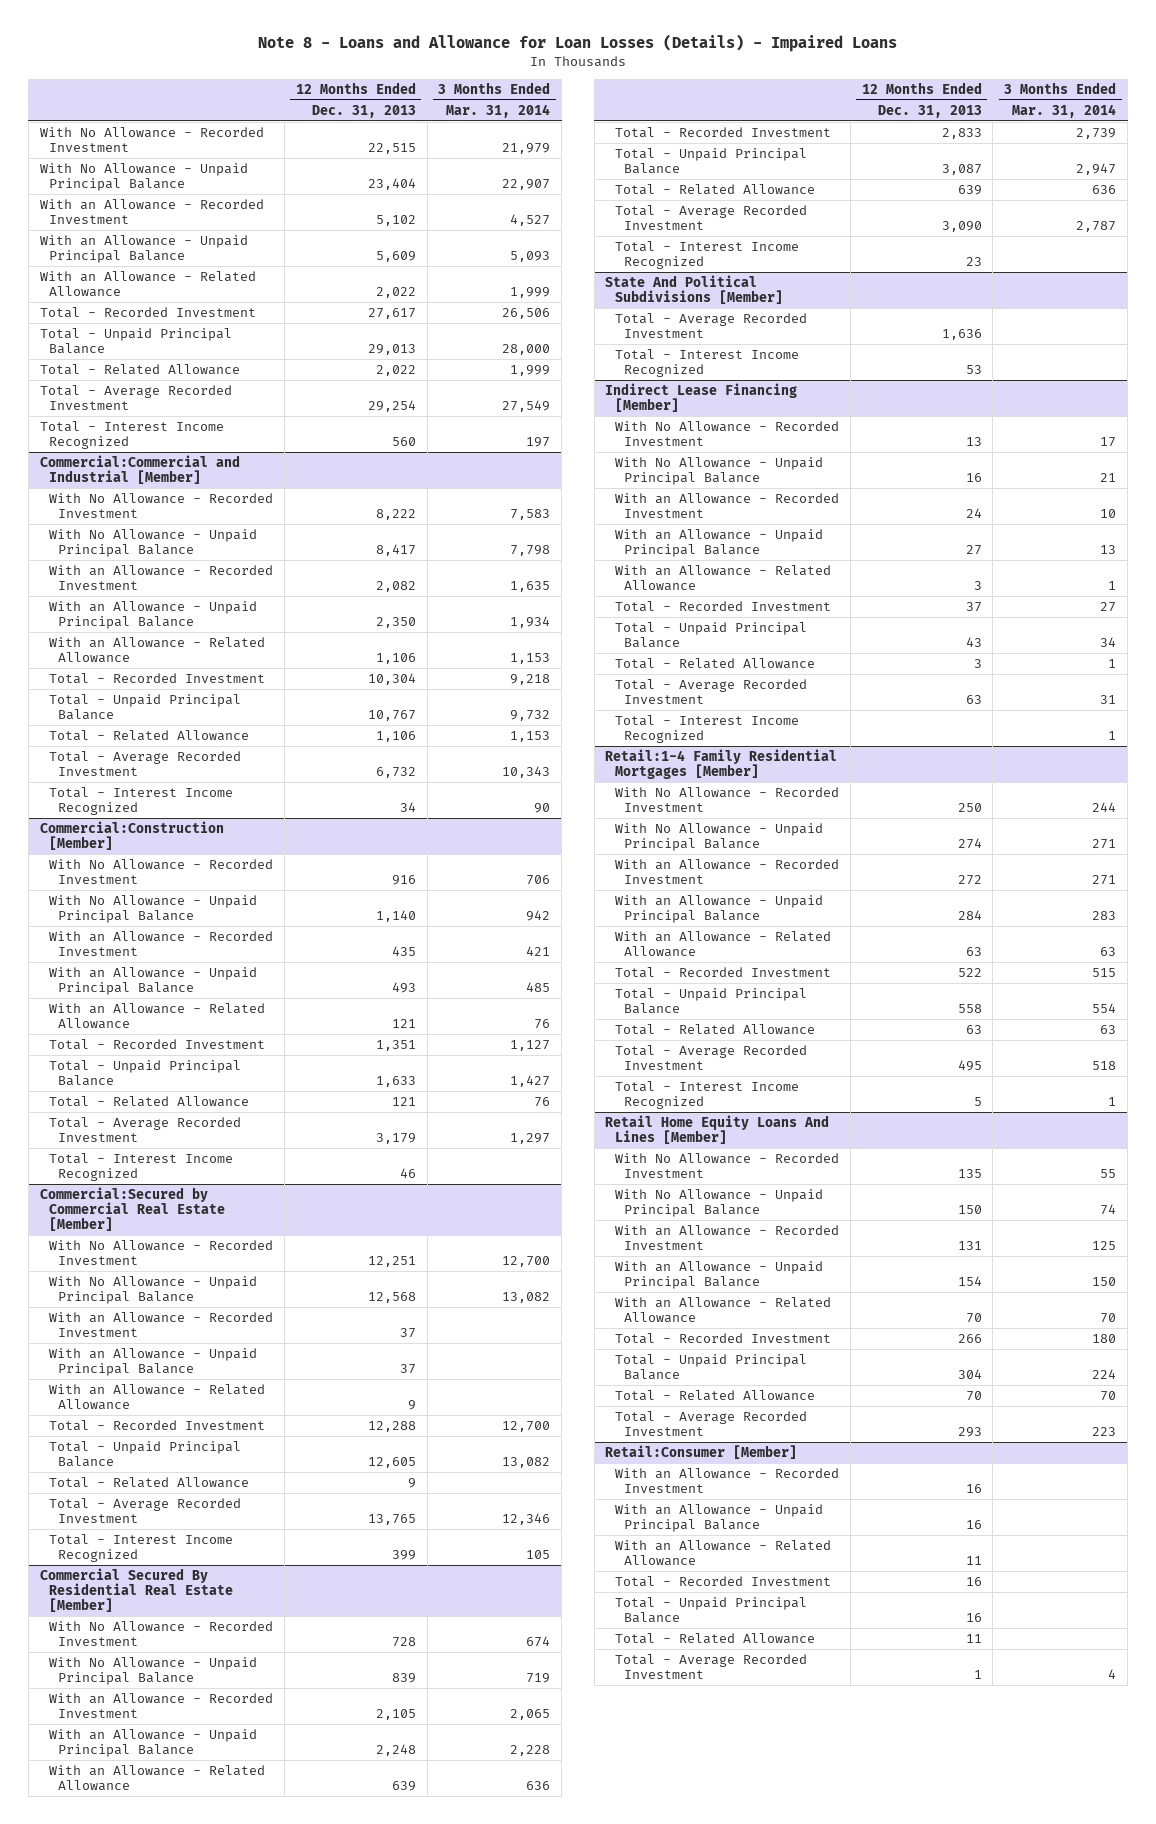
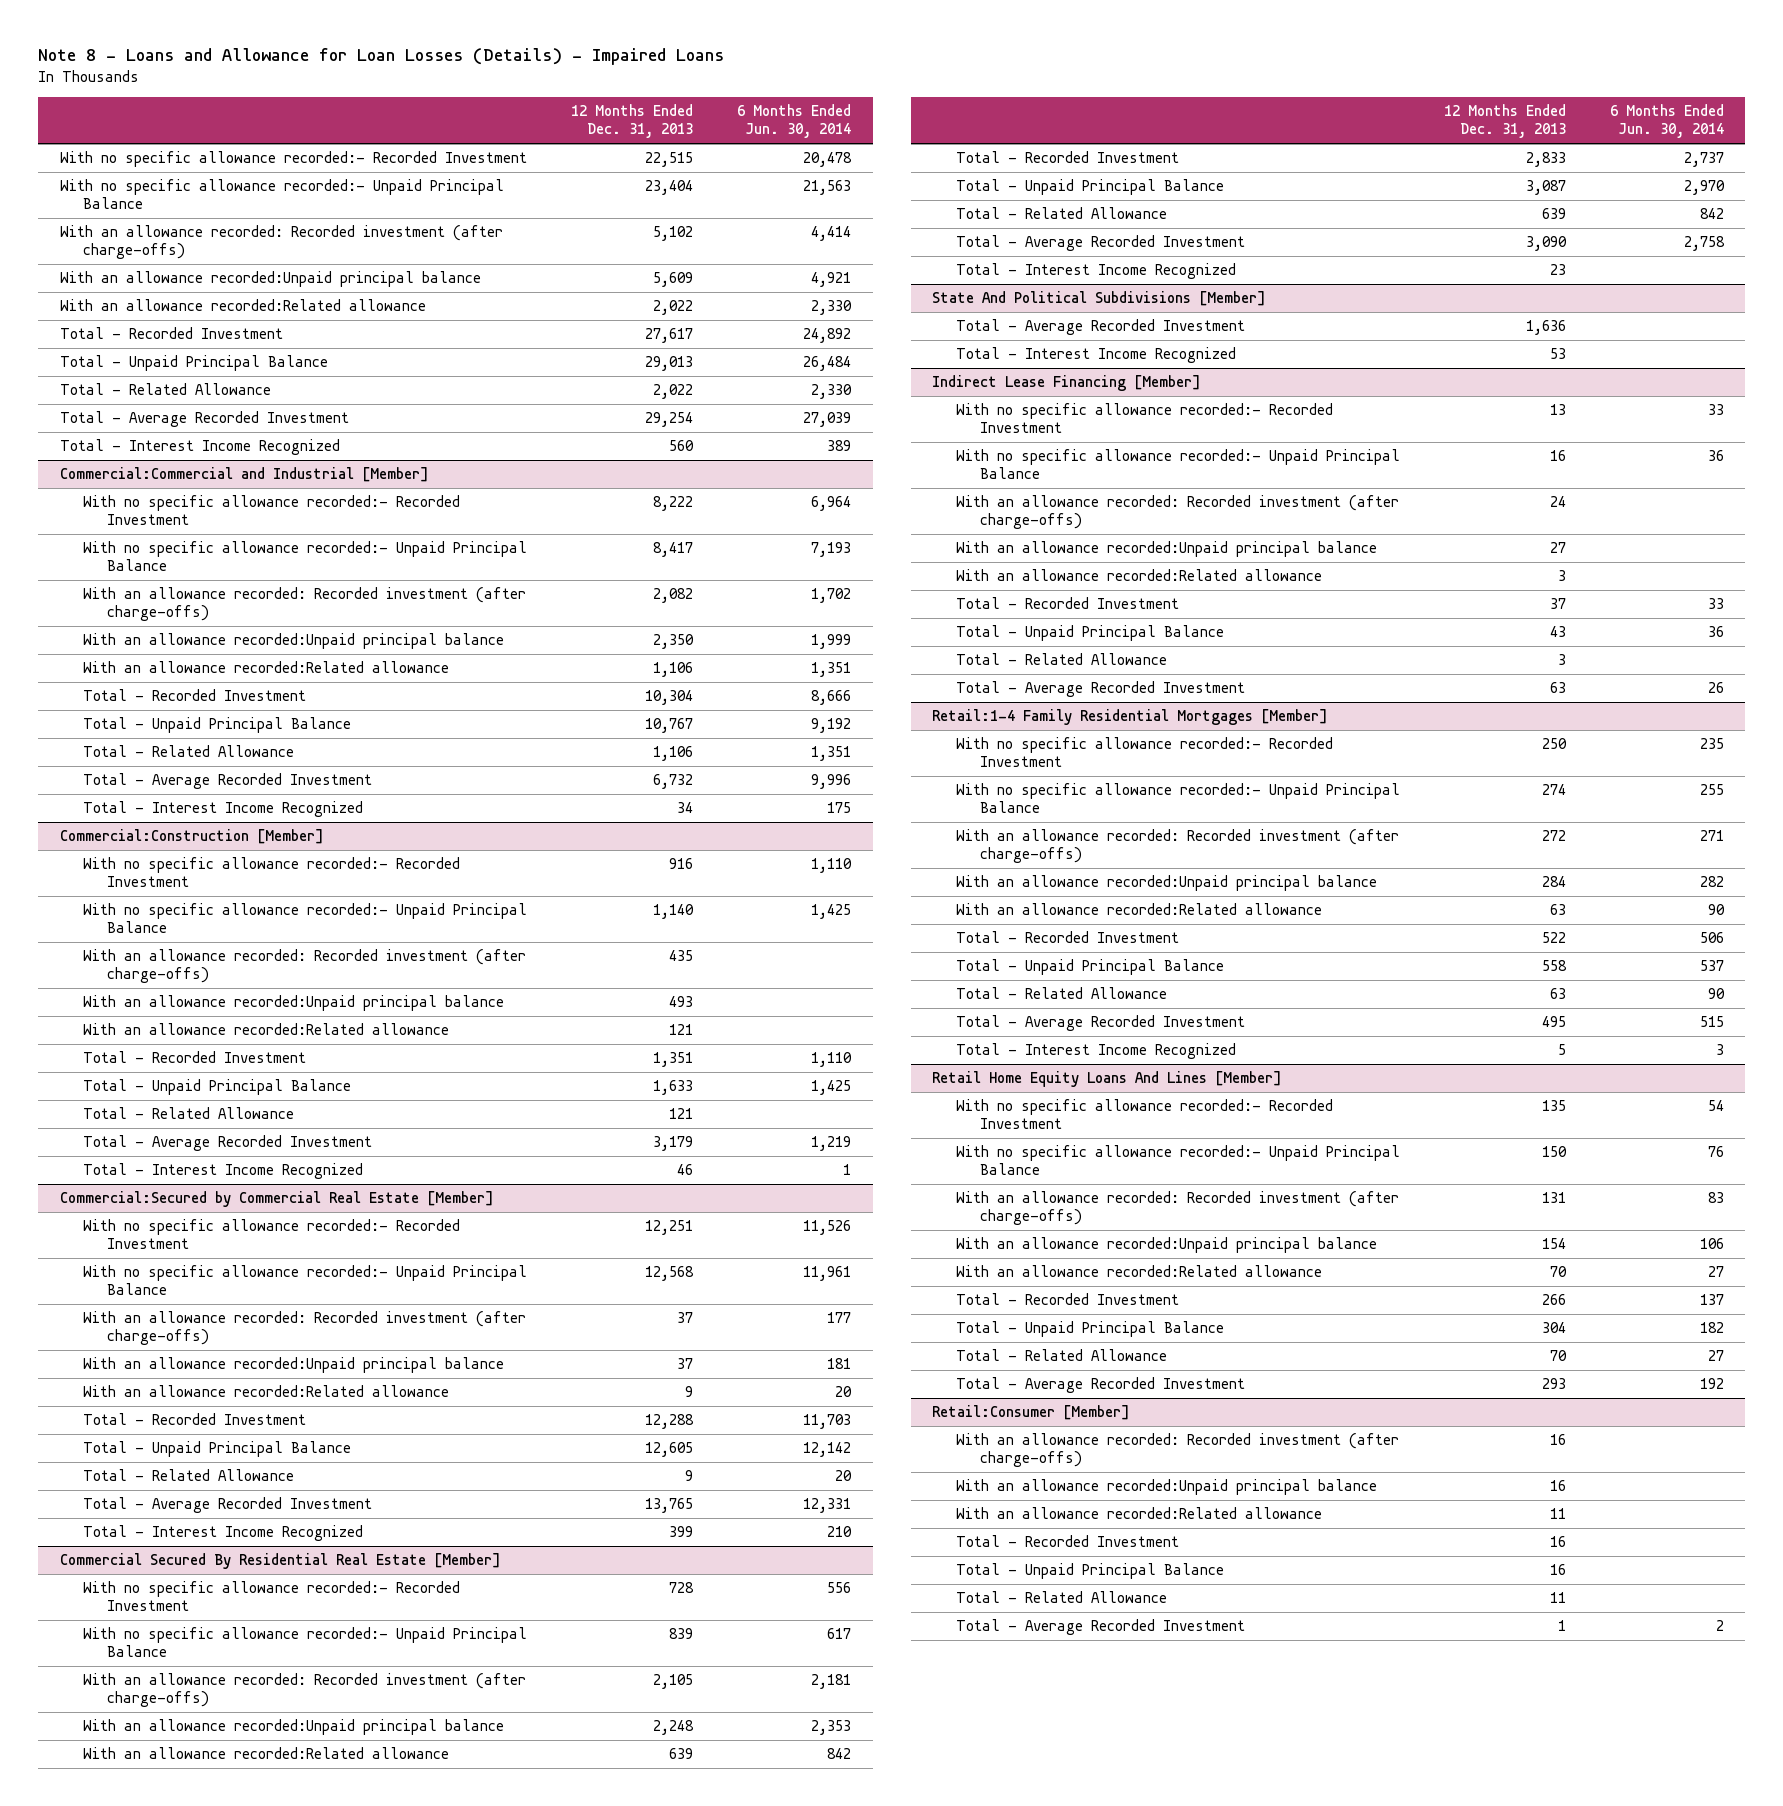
- | 12 Months Ended Dec. 31, 2013 | 3 Months Ended Mar. 31, 2014
+ | 12 Months Ended Dec. 31, 2013 | 6 Months Ended Jun. 30, 2014
- With No Allowance - Recorded Investment | 22,515 | 21,979
- With No Allowance - Unpaid Principal Balance | 23,404 | 22,907
- With an Allowance - Recorded Investment | 5,102 | 4,527
- With an Allowance - Unpaid Principal Balance | 5,609 | 5,093
- With an Allowance - Related Allowance | 2,022 | 1,999
+ With no specific allowance recorded:- Recorded Investment | 22,515 | 20,478
+ With no specific allowance recorded:- Unpaid Principal Balance | 23,404 | 21,563
+ With an allowance recorded: Recorded investment (after charge-offs) | 5,102 | 4,414
+ With an allowance recorded:Unpaid principal balance | 5,609 | 4,921
+ With an allowance recorded:Related allowance | 2,022 | 2,330
@ Commercial:Commercial and Industrial [Member]
- With No Allowance - Recorded Investment | 8,222 | 7,583
- With No Allowance - Unpaid Principal Balance | 8,417 | 7,798
- With an Allowance - Recorded Investment | 2,082 | 1,635
- With an Allowance - Unpaid Principal Balance | 2,350 | 1,934
- With an Allowance - Related Allowance | 1,106 | 1,153
+ With no specific allowance recorded:- Recorded Investment | 8,222 | 6,964
+ With no specific allowance recorded:- Unpaid Principal Balance | 8,417 | 7,193
+ With an allowance recorded: Recorded investment (after charge-offs) | 2,082 | 1,702
+ With an allowance recorded:Unpaid principal balance | 2,350 | 1,999
+ With an allowance recorded:Related allowance | 1,106 | 1,351
@ Commercial:Construction [Member]
- With No Allowance - Recorded Investment | 916 | 706
- With No Allowance - Unpaid Principal Balance | 1,140 | 942
- With an Allowance - Recorded Investment | 435 | 421
- With an Allowance - Unpaid Principal Balance | 493 | 485
- With an Allowance - Related Allowance | 121 | 76
+ With no specific allowance recorded:- Recorded Investment | 916 | 1,110
+ With no specific allowance recorded:- Unpaid Principal Balance | 1,140 | 1,425
+ With an allowance recorded: Recorded investment (after charge-offs) | 435 |
+ With an allowance recorded:Unpaid principal balance | 493 |
+ With an allowance recorded:Related allowance | 121 |
@ Commercial:Secured by Commercial Real Estate [Member]
- With No Allowance - Recorded Investment | 12,251 | 12,700
- With No Allowance - Unpaid Principal Balance | 12,568 | 13,082
- With an Allowance - Recorded Investment | 37 |
- With an Allowance - Unpaid Principal Balance | 37 |
- With an Allowance - Related Allowance | 9 |
+ With no specific allowance recorded:- Recorded Investment | 12,251 | 11,526
+ With no specific allowance recorded:- Unpaid Principal Balance | 12,568 | 11,961
+ With an allowance recorded: Recorded investment (after charge-offs) | 37 | 177
+ With an allowance recorded:Unpaid principal balance | 37 | 181
+ With an allowance recorded:Related allowance | 9 | 20
@ Commercial Secured By Residential Real Estate [Member]
- With No Allowance - Recorded Investment | 728 | 674
- With No Allowance - Unpaid Principal Balance | 839 | 719
- With an Allowance - Recorded Investment | 2,105 | 2,065
- With an Allowance - Unpaid Principal Balance | 2,248 | 2,228
- With an Allowance - Related Allowance | 639 | 636
+ With no specific allowance recorded:- Recorded Investment | 728 | 556
+ With no specific allowance recorded:- Unpaid Principal Balance | 839 | 617
+ With an allowance recorded: Recorded investment (after charge-offs) | 2,105 | 2,181
+ With an allowance recorded:Unpaid principal balance | 2,248 | 2,353
+ With an allowance recorded:Related allowance | 639 | 842
@ Indirect Lease Financing [Member]
- With No Allowance - Recorded Investment | 13 | 17
- With No Allowance - Unpaid Principal Balance | 16 | 21
- With an Allowance - Recorded Investment | 24 | 10
- With an Allowance - Unpaid Principal Balance | 27 | 13
- With an Allowance - Related Allowance | 3 | 1
+ With no specific allowance recorded:- Recorded Investment | 13 | 33
+ With no specific allowance recorded:- Unpaid Principal Balance | 16 | 36
+ With an allowance recorded: Recorded investment (after charge-offs) | 24 |
+ With an allowance recorded:Unpaid principal balance | 27 |
+ With an allowance recorded:Related allowance | 3 |
- Total - Interest Income Recognized | | 1
@ Retail:1-4 Family Residential Mortgages [Member]
- With No Allowance - Recorded Investment | 250 | 244
- With No Allowance - Unpaid Principal Balance | 274 | 271
- With an Allowance - Recorded Investment | 272 | 271
- With an Allowance - Unpaid Principal Balance | 284 | 283
- With an Allowance - Related Allowance | 63 | 63
+ With no specific allowance recorded:- Recorded Investment | 250 | 235
+ With no specific allowance recorded:- Unpaid Principal Balance | 274 | 255
+ With an allowance recorded: Recorded investment (after charge-offs) | 272 | 271
+ With an allowance recorded:Unpaid principal balance | 284 | 282
+ With an allowance recorded:Related allowance | 63 | 90
@ Retail Home Equity Loans And Lines [Member]
- With No Allowance - Recorded Investment | 135 | 55
- With No Allowance - Unpaid Principal Balance | 150 | 74
- With an Allowance - Recorded Investment | 131 | 125
- With an Allowance - Unpaid Principal Balance | 154 | 150
- With an Allowance - Related Allowance | 70 | 70
+ With no specific allowance recorded:- Recorded Investment | 135 | 54
+ With no specific allowance recorded:- Unpaid Principal Balance | 150 | 76
+ With an allowance recorded: Recorded investment (after charge-offs) | 131 | 83
+ With an allowance recorded:Unpaid principal balance | 154 | 106
+ With an allowance recorded:Related allowance | 70 | 27
@ Retail:Consumer [Member]
- With an Allowance - Recorded Investment | 16 |
- With an Allowance - Unpaid Principal Balance | 16 |
- With an Allowance - Related Allowance | 11 |
+ With an allowance recorded: Recorded investment (after charge-offs) | 16 |
+ With an allowance recorded:Unpaid principal balance | 16 |
+ With an allowance recorded:Related allowance | 11 |

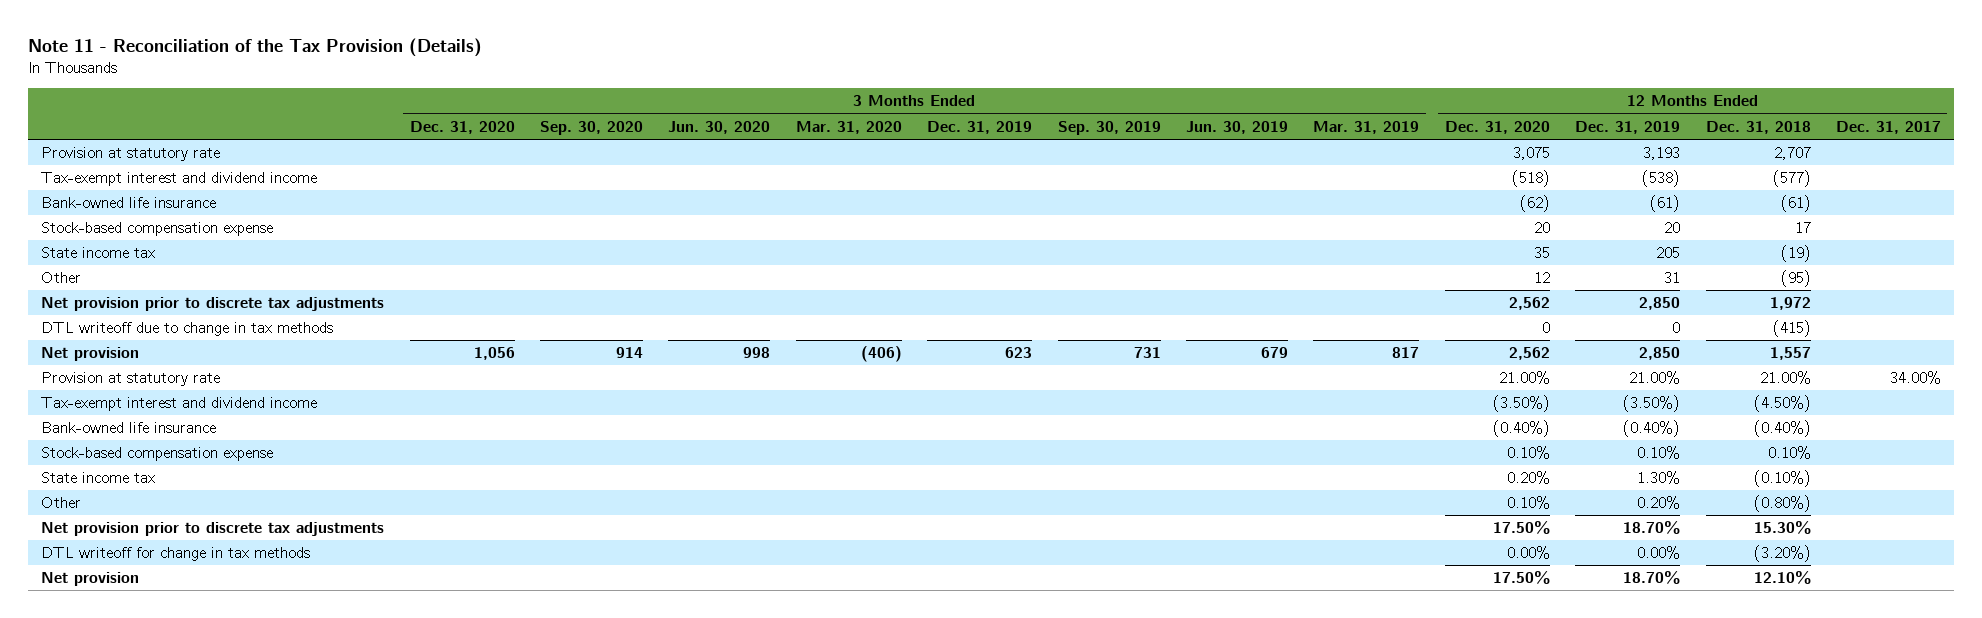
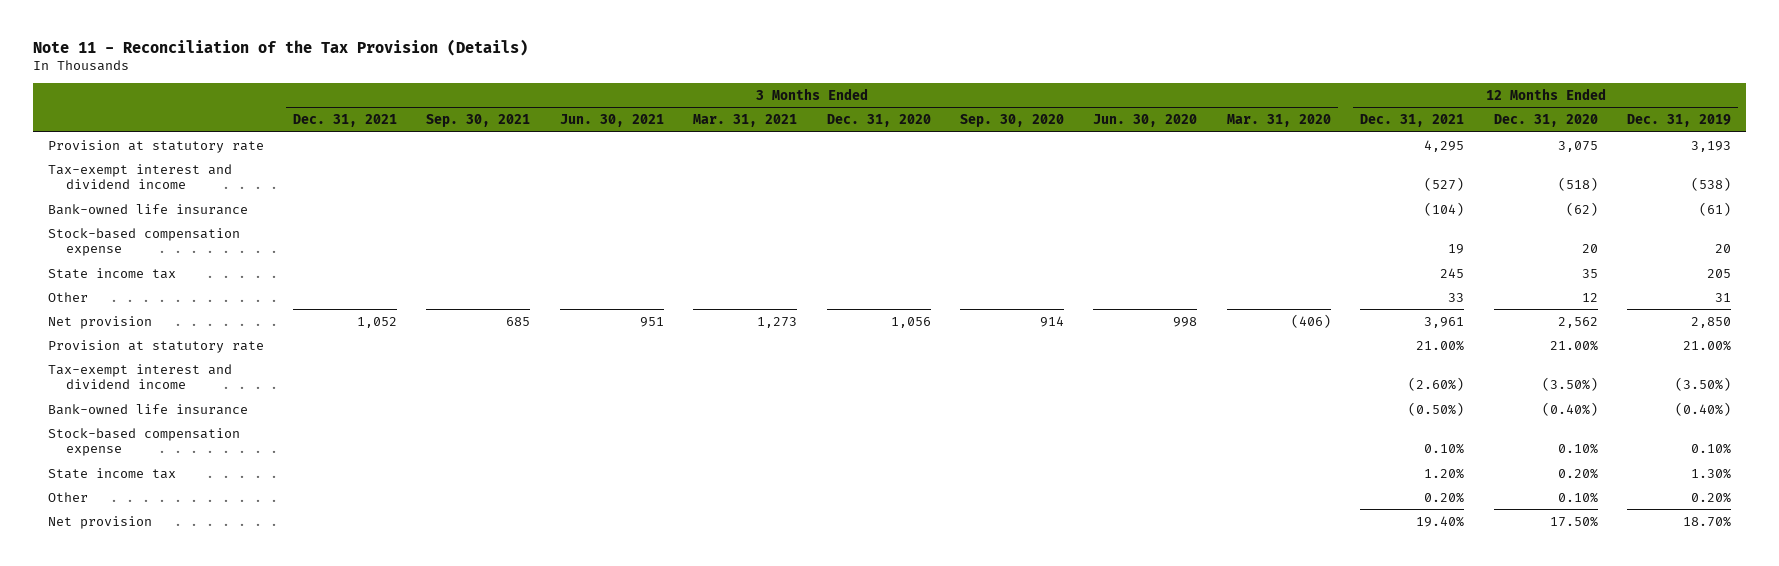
- | 3 Months Ended Dec. 31, 2020 | 3 Months Ended Sep. 30, 2020 | 3 Months Ended Jun. 30, 2020 | 3 Months Ended Mar. 31, 2020 | 3 Months Ended Dec. 31, 2019 | 3 Months Ended Sep. 30, 2019 | 3 Months Ended Jun. 30, 2019 | 3 Months Ended Mar. 31, 2019 | 12 Months Ended Dec. 31, 2020 | 12 Months Ended Dec. 31, 2019 | 12 Months Ended Dec. 31, 2018 | 12 Months Ended Dec. 31, 2017
+ | 3 Months Ended Dec. 31, 2021 | 3 Months Ended Sep. 30, 2021 | 3 Months Ended Jun. 30, 2021 | 3 Months Ended Mar. 31, 2021 | 3 Months Ended Dec. 31, 2020 | 3 Months Ended Sep. 30, 2020 | 3 Months Ended Jun. 30, 2020 | 3 Months Ended Mar. 31, 2020 | 12 Months Ended Dec. 31, 2021 | 12 Months Ended Dec. 31, 2020 | 12 Months Ended Dec. 31, 2019
- Net provision prior to discrete tax adjustments | | | | | | | | | 2,562 | 2,850 | 1,972 |
- DTL writeoff due to change in tax methods | | | | | | | | | 0 | 0 | (415) |
- Net provision prior to discrete tax adjustments | | | | | | | | | 17.50% | 18.70% | 15.30% |
- DTL writeoff for change in tax methods | | | | | | | | | 0.00% | 0.00% | (3.20%) |

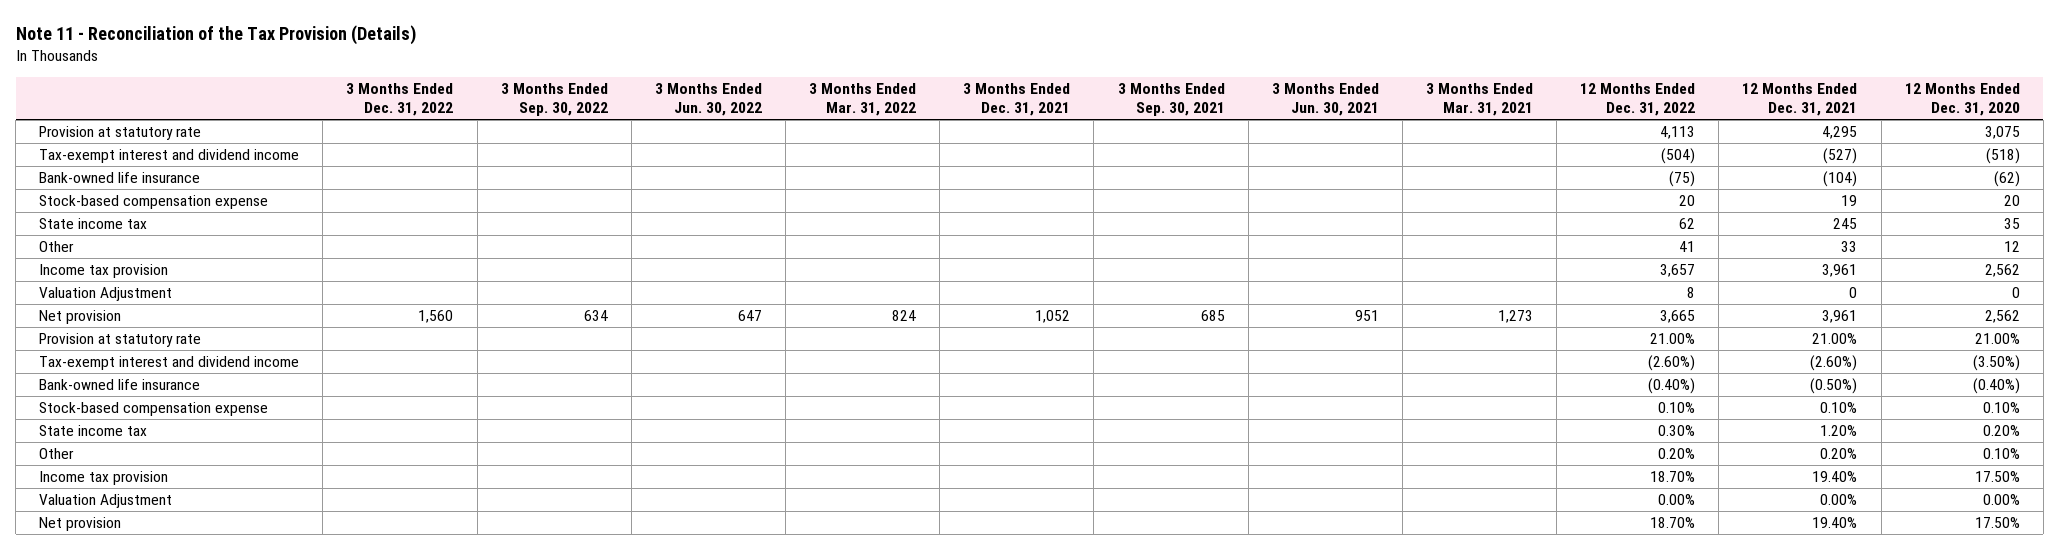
- | 3 Months Ended Dec. 31, 2021 | 3 Months Ended Sep. 30, 2021 | 3 Months Ended Jun. 30, 2021 | 3 Months Ended Mar. 31, 2021 | 3 Months Ended Dec. 31, 2020 | 3 Months Ended Sep. 30, 2020 | 3 Months Ended Jun. 30, 2020 | 3 Months Ended Mar. 31, 2020 | 12 Months Ended Dec. 31, 2021 | 12 Months Ended Dec. 31, 2020 | 12 Months Ended Dec. 31, 2019
+ | 3 Months Ended Dec. 31, 2022 | 3 Months Ended Sep. 30, 2022 | 3 Months Ended Jun. 30, 2022 | 3 Months Ended Mar. 31, 2022 | 3 Months Ended Dec. 31, 2021 | 3 Months Ended Sep. 30, 2021 | 3 Months Ended Jun. 30, 2021 | 3 Months Ended Mar. 31, 2021 | 12 Months Ended Dec. 31, 2022 | 12 Months Ended Dec. 31, 2021 | 12 Months Ended Dec. 31, 2020
+ Income tax provision | | | | | | | | | 3,657 | 3,961 | 2,562
+ Valuation Adjustment | | | | | | | | | 8 | 0 | 0
+ Income tax provision | | | | | | | | | 18.70% | 19.40% | 17.50%
+ Valuation Adjustment | | | | | | | | | 0.00% | 0.00% | 0.00%

